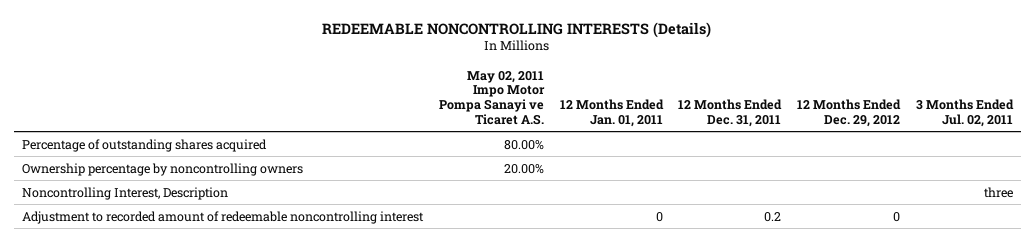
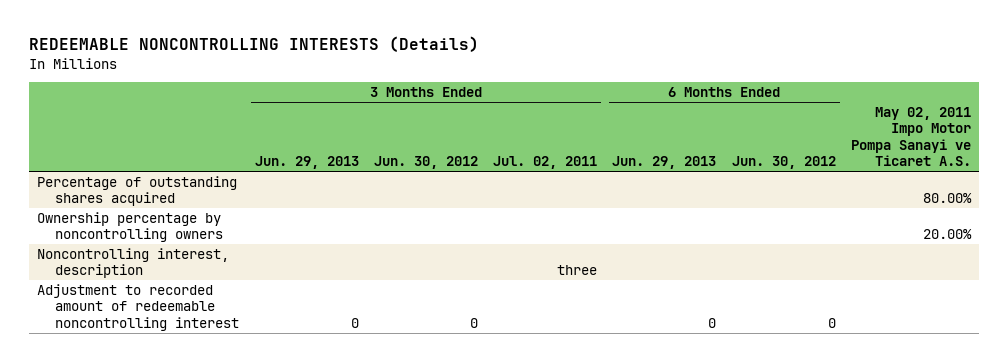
- | May 02, 2011 Impo Motor Pompa Sanayi ve Ticaret A.S. | 12 Months Ended Jan. 01, 2011 | 12 Months Ended Dec. 31, 2011 | 12 Months Ended Dec. 29, 2012 | 3 Months Ended Jul. 02, 2011
+ | 3 Months Ended Jun. 29, 2013 | 3 Months Ended Jun. 30, 2012 | 3 Months Ended Jul. 02, 2011 | 6 Months Ended Jun. 29, 2013 | 6 Months Ended Jun. 30, 2012 | May 02, 2011 Impo Motor Pompa Sanayi ve Ticaret A.S.
- Noncontrolling Interest, Description | | | | | three
+ Noncontrolling interest, description | | | three | | |

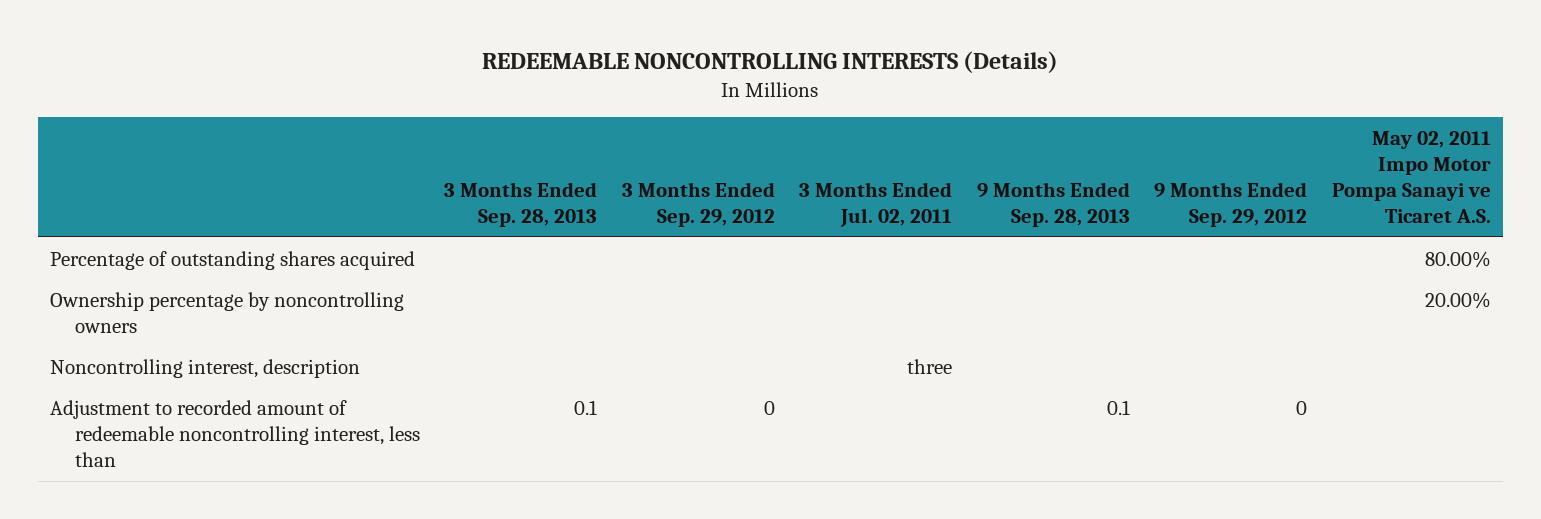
- | 3 Months Ended Jun. 29, 2013 | 3 Months Ended Jun. 30, 2012 | 3 Months Ended Jul. 02, 2011 | 6 Months Ended Jun. 29, 2013 | 6 Months Ended Jun. 30, 2012 | May 02, 2011 Impo Motor Pompa Sanayi ve Ticaret A.S.
+ | 3 Months Ended Sep. 28, 2013 | 3 Months Ended Sep. 29, 2012 | 3 Months Ended Jul. 02, 2011 | 9 Months Ended Sep. 28, 2013 | 9 Months Ended Sep. 29, 2012 | May 02, 2011 Impo Motor Pompa Sanayi ve Ticaret A.S.
- Adjustment to recorded amount of redeemable noncontrolling interest | 0 | 0 | | 0 | 0 |
+ Adjustment to recorded amount of redeemable noncontrolling interest, less than | 0.1 | 0 | | 0.1 | 0 |

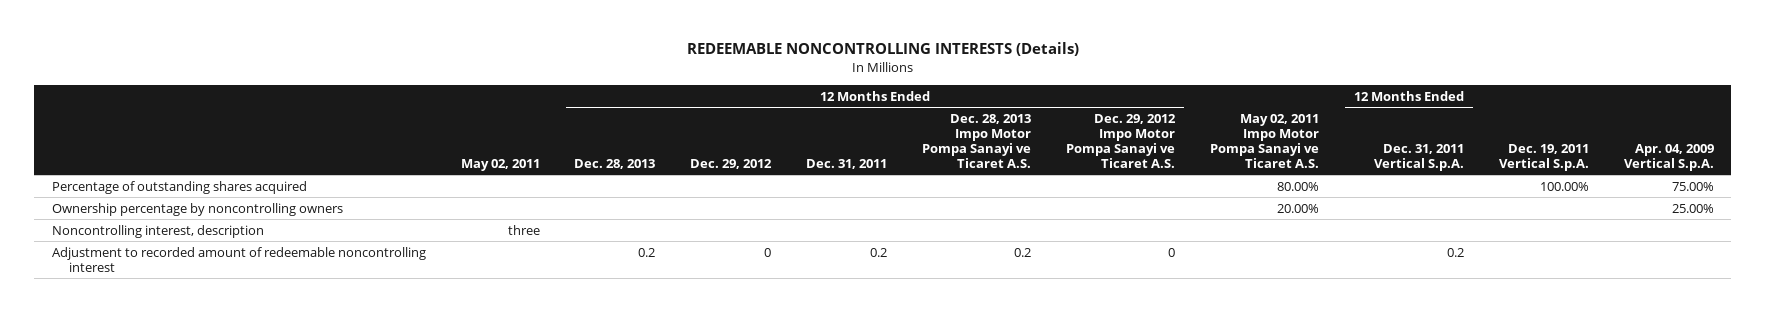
- | 3 Months Ended Sep. 28, 2013 | 3 Months Ended Sep. 29, 2012 | 3 Months Ended Jul. 02, 2011 | 9 Months Ended Sep. 28, 2013 | 9 Months Ended Sep. 29, 2012 | May 02, 2011 Impo Motor Pompa Sanayi ve Ticaret A.S.
+ | May 02, 2011 | 12 Months Ended Dec. 28, 2013 | 12 Months Ended Dec. 29, 2012 | 12 Months Ended Dec. 31, 2011 | 12 Months Ended Dec. 28, 2013 Impo Motor Pompa Sanayi ve Ticaret A.S. | 12 Months Ended Dec. 29, 2012 Impo Motor Pompa Sanayi ve Ticaret A.S. | May 02, 2011 Impo Motor Pompa Sanayi ve Ticaret A.S. | 12 Months Ended Dec. 31, 2011 Vertical S.p.A. | Dec. 19, 2011 Vertical S.p.A. | Apr. 04, 2009 Vertical S.p.A.
- Adjustment to recorded amount of redeemable noncontrolling interest, less than | 0.1 | 0 | | 0.1 | 0 |
+ Adjustment to recorded amount of redeemable noncontrolling interest | | 0.2 | 0 | 0.2 | 0.2 | 0 | | 0.2 | |

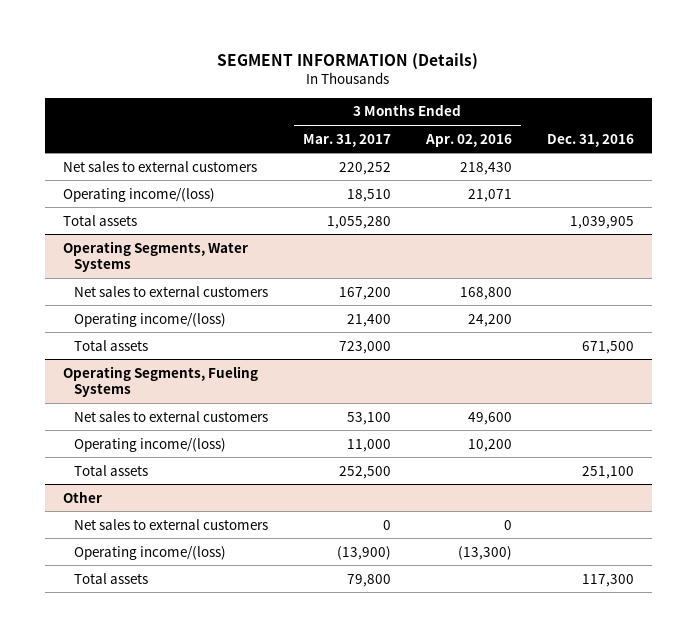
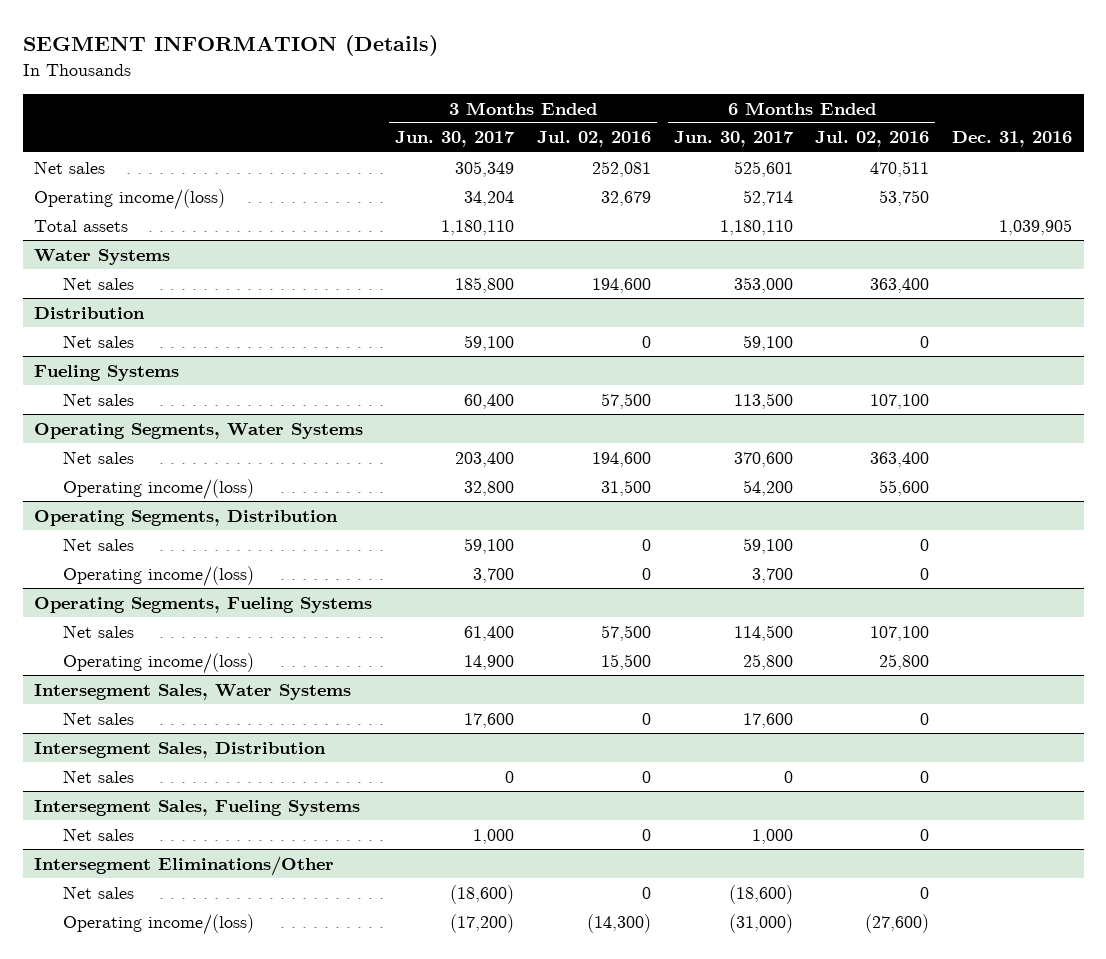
- | 3 Months Ended Mar. 31, 2017 | 3 Months Ended Apr. 02, 2016 | Dec. 31, 2016
+ | 3 Months Ended Jun. 30, 2017 | 3 Months Ended Jul. 02, 2016 | 6 Months Ended Jun. 30, 2017 | 6 Months Ended Jul. 02, 2016 | Dec. 31, 2016
- Net sales to external customers | 220,252 | 218,430 |
+ Net sales | 305,349 | 252,081 | 525,601 | 470,511 |
+ Water Systems
+ Net sales | 185,800 | 194,600 | 353,000 | 363,400 |
+ Distribution
+ Net sales | 59,100 | 0 | 59,100 | 0 |
+ Fueling Systems
+ Net sales | 60,400 | 57,500 | 113,500 | 107,100 |
@ Operating Segments, Water Systems
- Net sales to external customers | 167,200 | 168,800 |
+ Net sales | 203,400 | 194,600 | 370,600 | 363,400 |
- Total assets | 723,000 | | 671,500
+ Operating Segments, Distribution
+ Net sales | 59,100 | 0 | 59,100 | 0 |
+ Operating income/(loss) | 3,700 | 0 | 3,700 | 0 |
@ Operating Segments, Fueling Systems
- Net sales to external customers | 53,100 | 49,600 |
+ Net sales | 61,400 | 57,500 | 114,500 | 107,100 |
- Total assets | 252,500 | | 251,100
- Other
- Net sales to external customers | 0 | 0 |
+ Intersegment Sales, Water Systems
+ Net sales | 17,600 | 0 | 17,600 | 0 |
+ Intersegment Sales, Distribution
+ Net sales | 0 | 0 | 0 | 0 |
+ Intersegment Sales, Fueling Systems
+ Net sales | 1,000 | 0 | 1,000 | 0 |
+ Intersegment Eliminations/Other
+ Net sales | (18,600) | 0 | (18,600) | 0 |
- Total assets | 79,800 | | 117,300

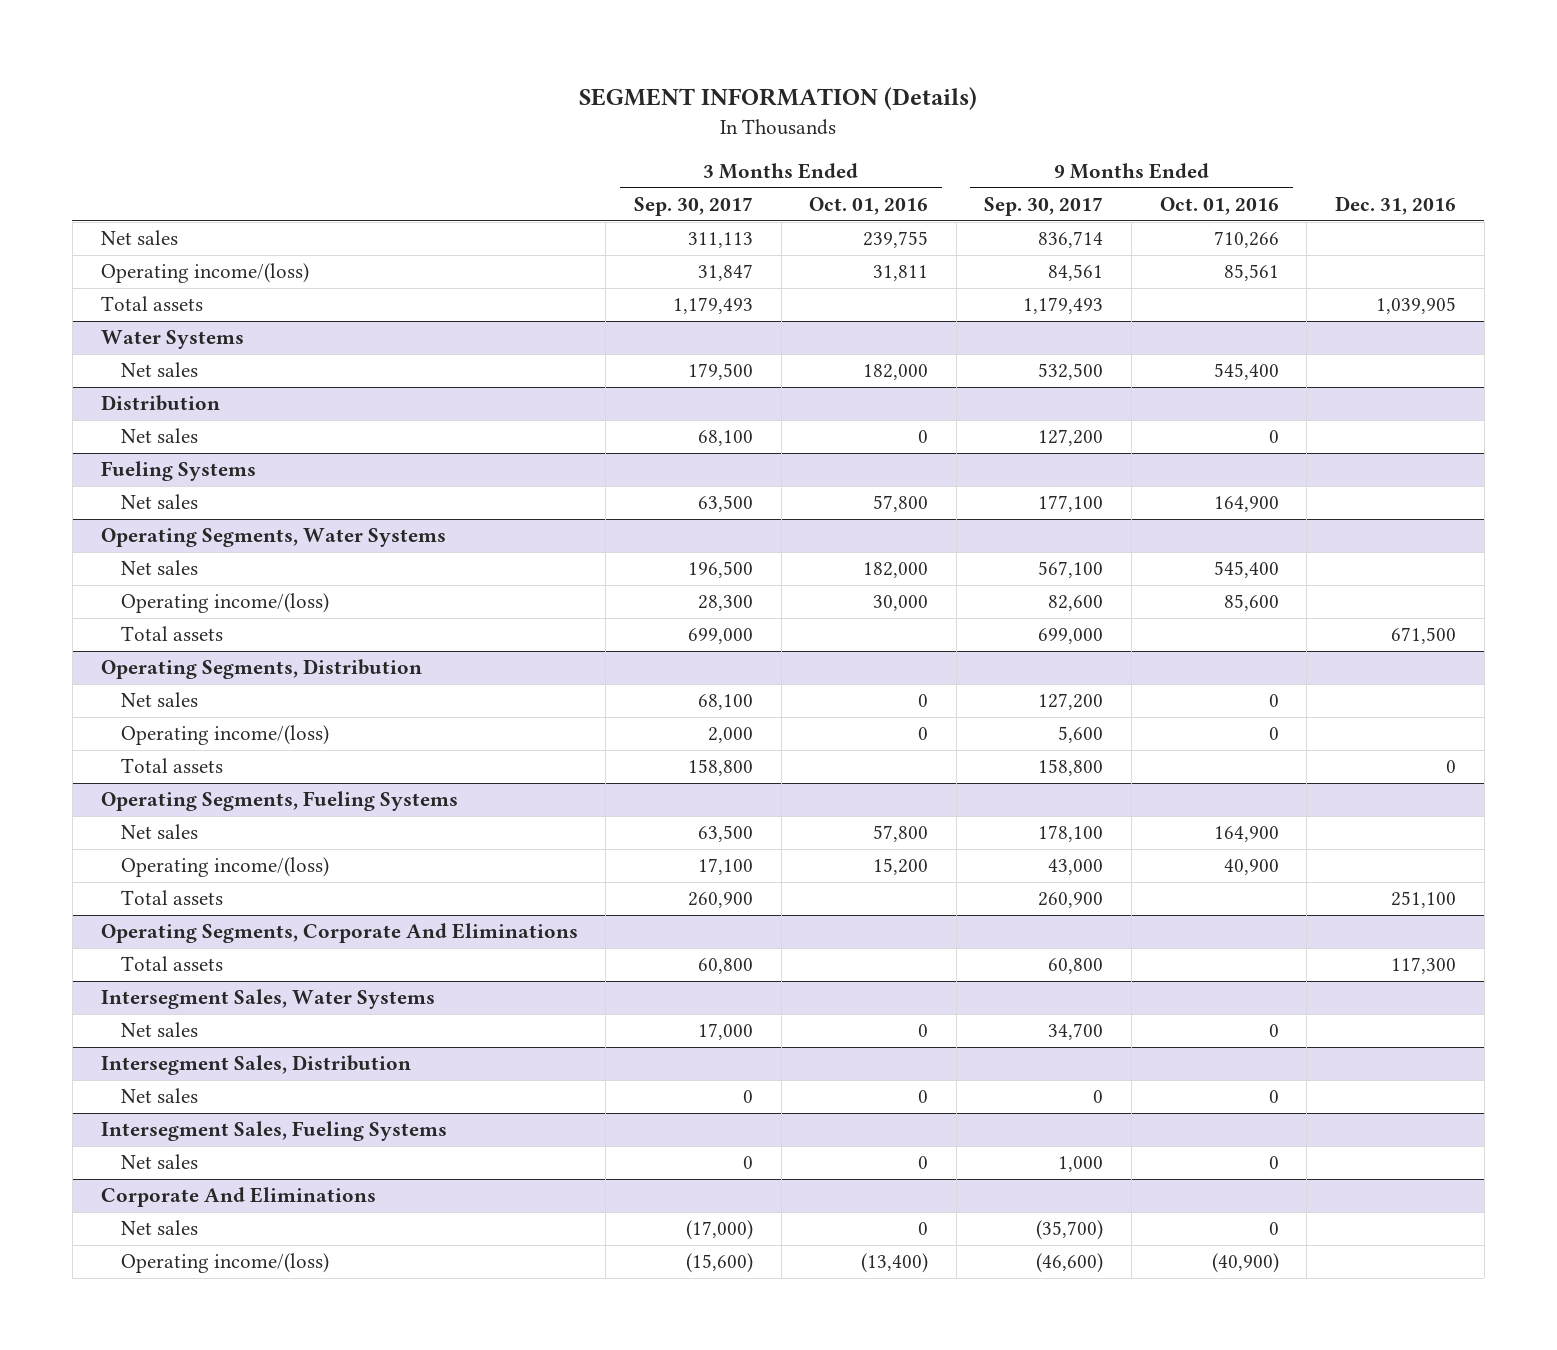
- | 3 Months Ended Jun. 30, 2017 | 3 Months Ended Jul. 02, 2016 | 6 Months Ended Jun. 30, 2017 | 6 Months Ended Jul. 02, 2016 | Dec. 31, 2016
+ | 3 Months Ended Sep. 30, 2017 | 3 Months Ended Oct. 01, 2016 | 9 Months Ended Sep. 30, 2017 | 9 Months Ended Oct. 01, 2016 | Dec. 31, 2016
@ Operating Segments, Water Systems
+ Total assets | 699,000 | | 699,000 | | 671,500
@ Operating Segments, Distribution
+ Total assets | 158,800 | | 158,800 | | 0
@ Operating Segments, Fueling Systems
+ Total assets | 260,900 | | 260,900 | | 251,100
+ Operating Segments, Corporate And Eliminations
+ Total assets | 60,800 | | 60,800 | | 117,300
- Intersegment Eliminations/Other
+ Corporate And Eliminations

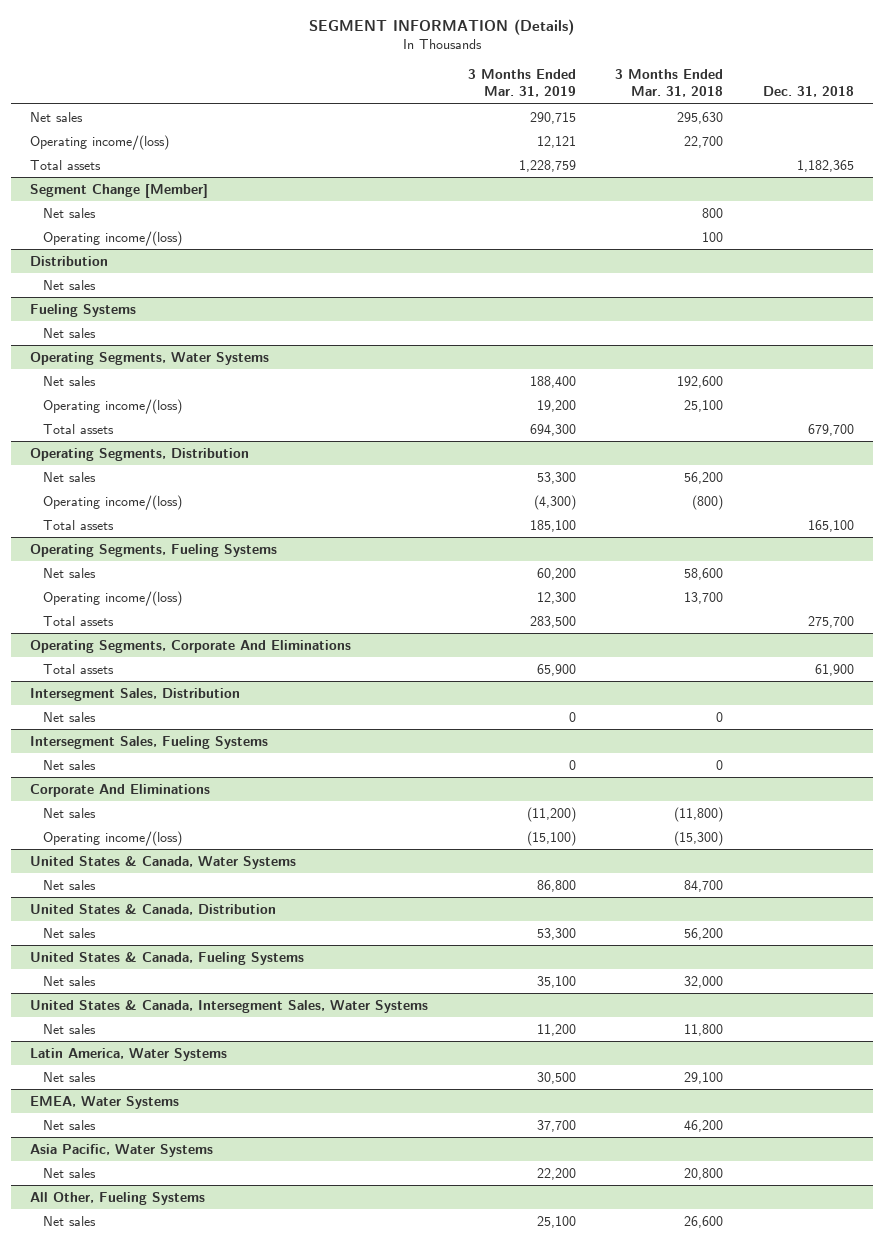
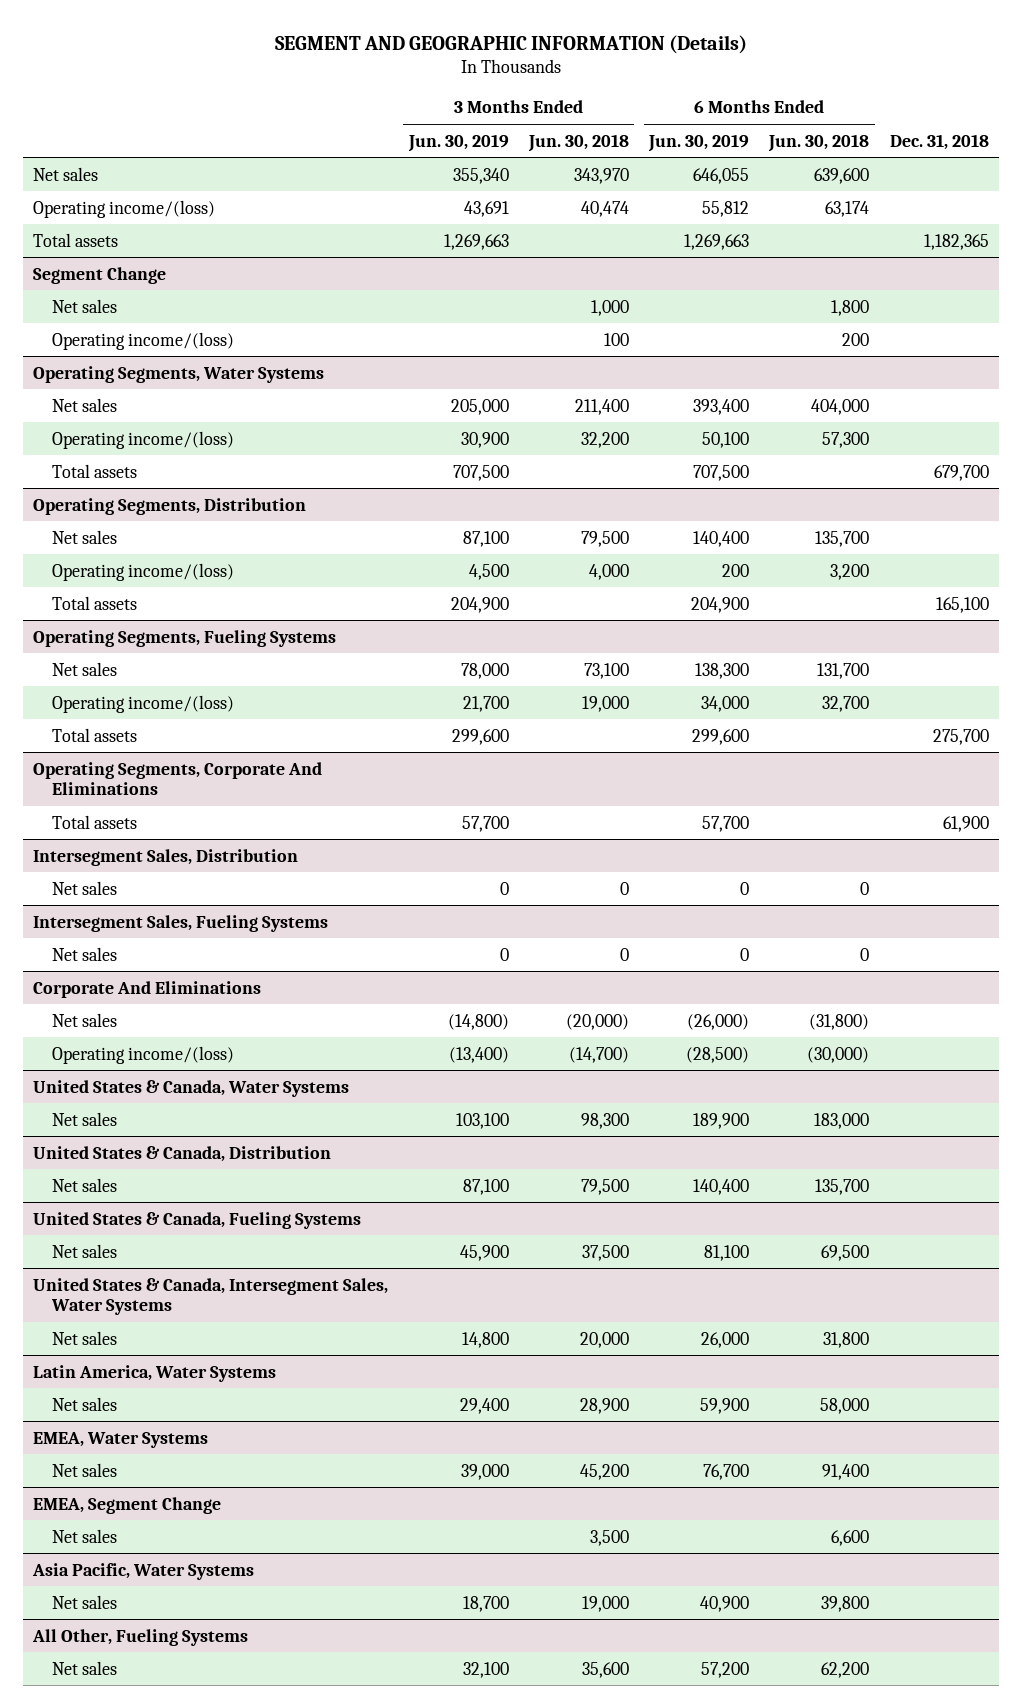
- SEGMENT INFORMATION (Details)
+ SEGMENT AND GEOGRAPHIC INFORMATION (Details)
- | 3 Months Ended Mar. 31, 2019 | 3 Months Ended Mar. 31, 2018 | Dec. 31, 2018
+ | 3 Months Ended Jun. 30, 2019 | 3 Months Ended Jun. 30, 2018 | 6 Months Ended Jun. 30, 2019 | 6 Months Ended Jun. 30, 2018 | Dec. 31, 2018
- Segment Change [Member]
+ Segment Change
- Distribution
- Net sales
- Fueling Systems
- Net sales
+ EMEA, Segment Change
+ Net sales | | 3,500 | | 6,600 |

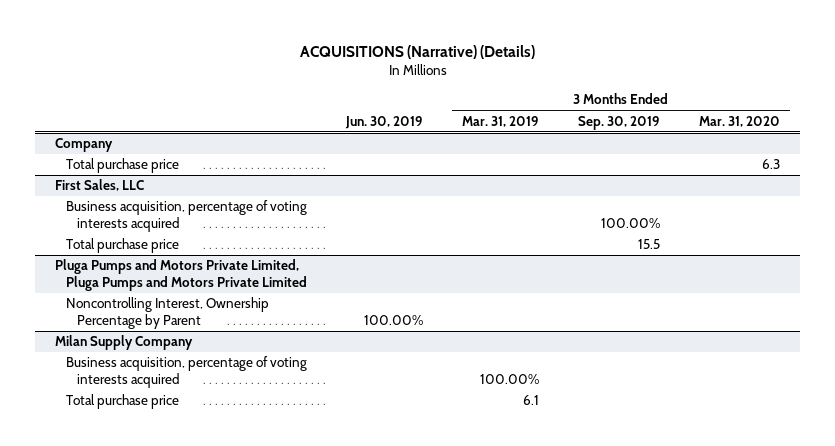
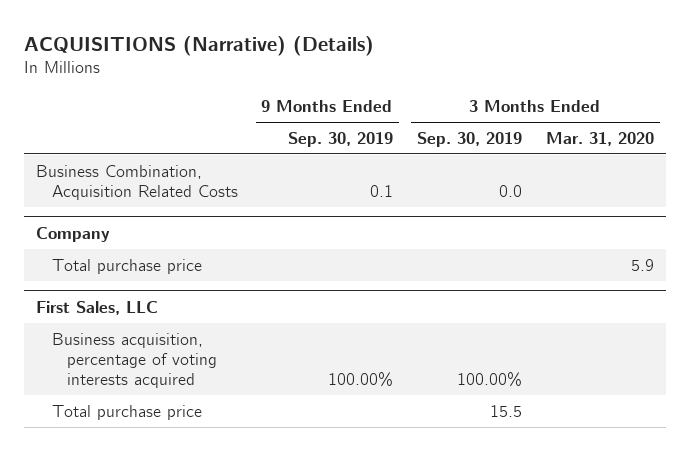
- | Jun. 30, 2019 | 3 Months Ended Mar. 31, 2019 | 3 Months Ended Sep. 30, 2019 | 3 Months Ended Mar. 31, 2020
+ | 9 Months Ended Sep. 30, 2019 | 3 Months Ended Sep. 30, 2019 | 3 Months Ended Mar. 31, 2020
+ Business Combination, Acquisition Related Costs | 0.1 | 0.0 |
@ Company
- Total purchase price | | | | 6.3
+ Total purchase price | | | 5.9
- Pluga Pumps and Motors Private Limited, Pluga Pumps and Motors Private Limited
- Noncontrolling Interest, Ownership Percentage by Parent | 100.00% | | |
- Milan Supply Company
- Business acquisition, percentage of voting interests acquired | | 100.00% | |
- Total purchase price | | 6.1 | |

